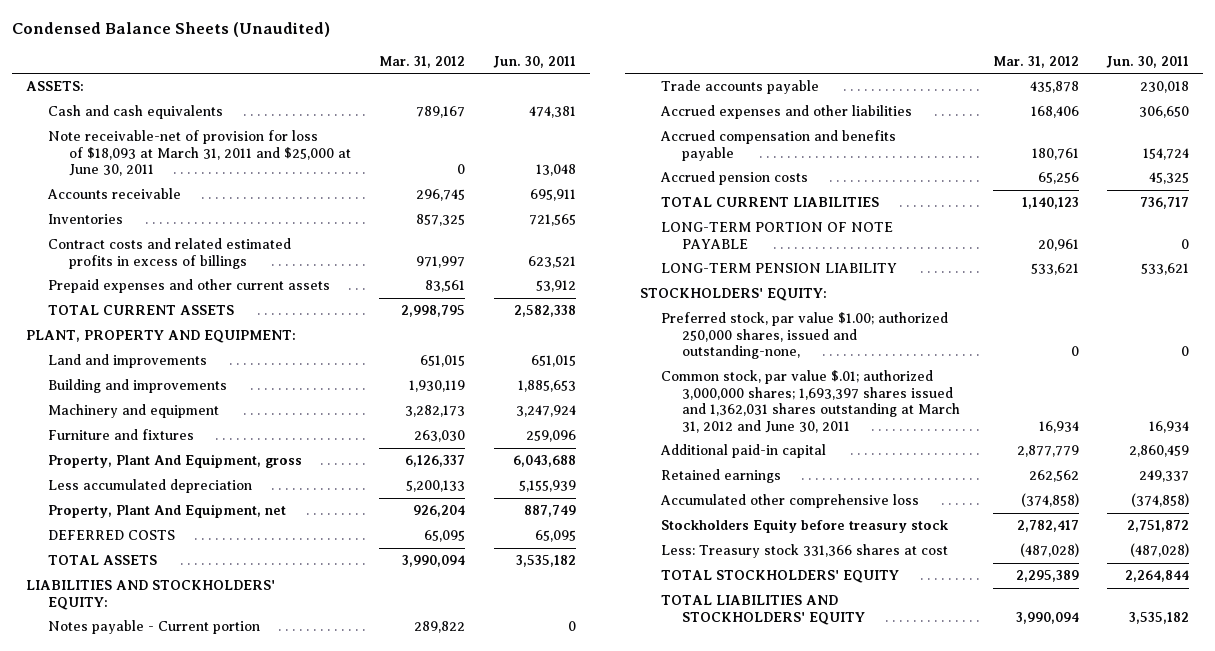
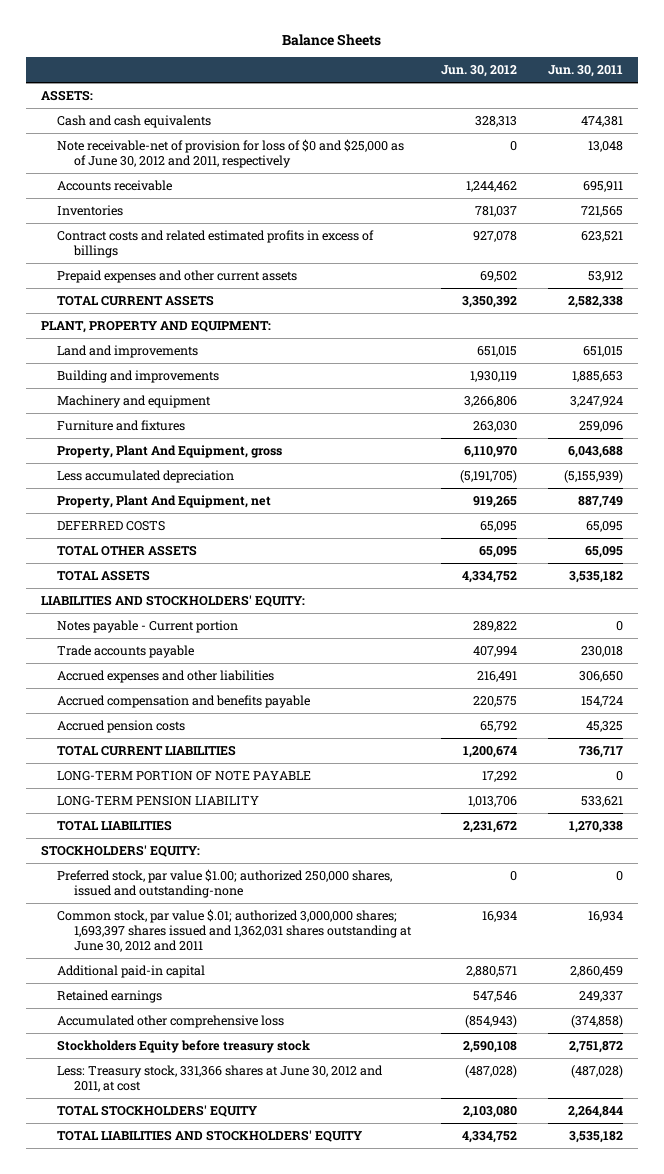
- Condensed Balance Sheets (Unaudited)
+ Balance Sheets
- | Mar. 31, 2012 | Jun. 30, 2011
+ | Jun. 30, 2012 | Jun. 30, 2011
- Note receivable-net of provision for loss of $18,093 at March 31, 2011 and $25,000 at June 30, 2011 | 0 | 13,048
+ Note receivable-net of provision for loss of $0 and $25,000 as of June 30, 2012 and 2011, respectively | 0 | 13,048
- Less accumulated depreciation | 5,200,133 | 5,155,939
+ Less accumulated depreciation | (5,191,705) | (5,155,939)
+ TOTAL OTHER ASSETS | 65,095 | 65,095
+ TOTAL LIABILITIES | 2,231,672 | 1,270,338
- Preferred stock, par value $1.00; authorized 250,000 shares, issued and outstanding-none, | 0 | 0
- Common stock, par value $.01; authorized 3,000,000 shares; 1,693,397 shares issued and 1,362,031 shares outstanding at March 31, 2012 and June 30, 2011 | 16,934 | 16,934
+ Preferred stock, par value $1.00; authorized 250,000 shares, issued and outstanding-none | 0 | 0
+ Common stock, par value $.01; authorized 3,000,000 shares; 1,693,397 shares issued and 1,362,031 shares outstanding at June 30, 2012 and 2011 | 16,934 | 16,934
- Less: Treasury stock 331,366 shares at cost | (487,028) | (487,028)
+ Less: Treasury stock, 331,366 shares at June 30, 2012 and 2011, at cost | (487,028) | (487,028)

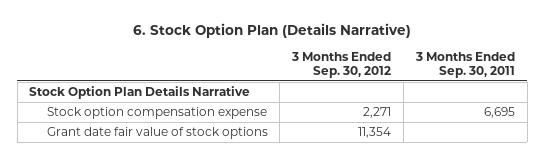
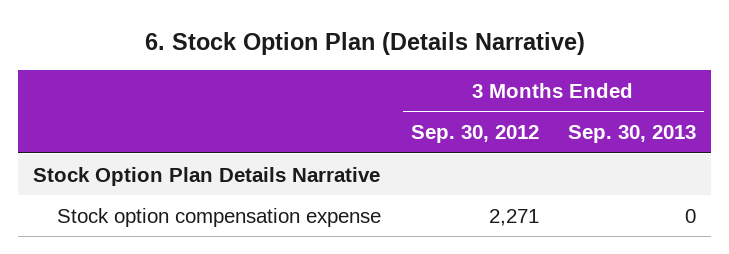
- | 3 Months Ended Sep. 30, 2012 | 3 Months Ended Sep. 30, 2011
+ | 3 Months Ended Sep. 30, 2012 | 3 Months Ended Sep. 30, 2013
- Grant date fair value of stock options | 11,354 |

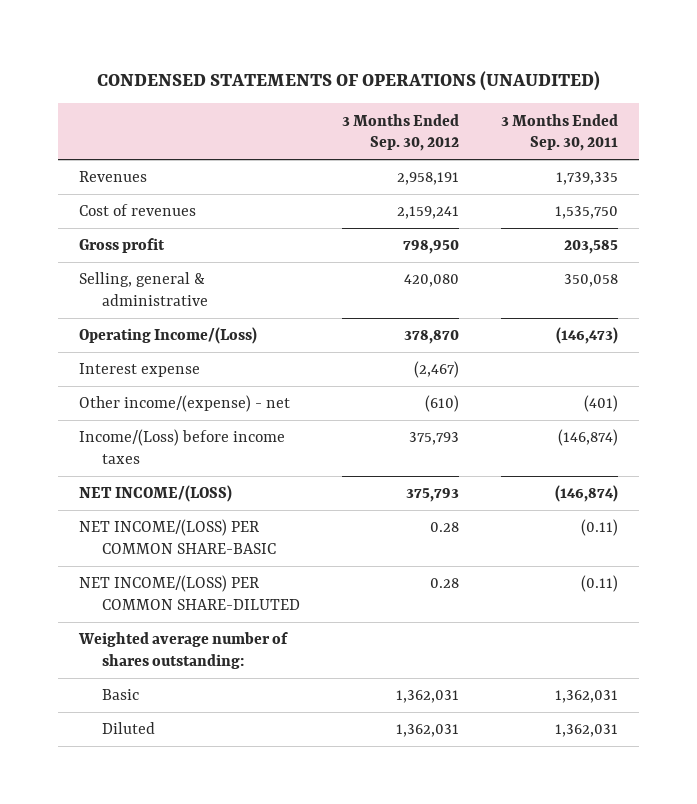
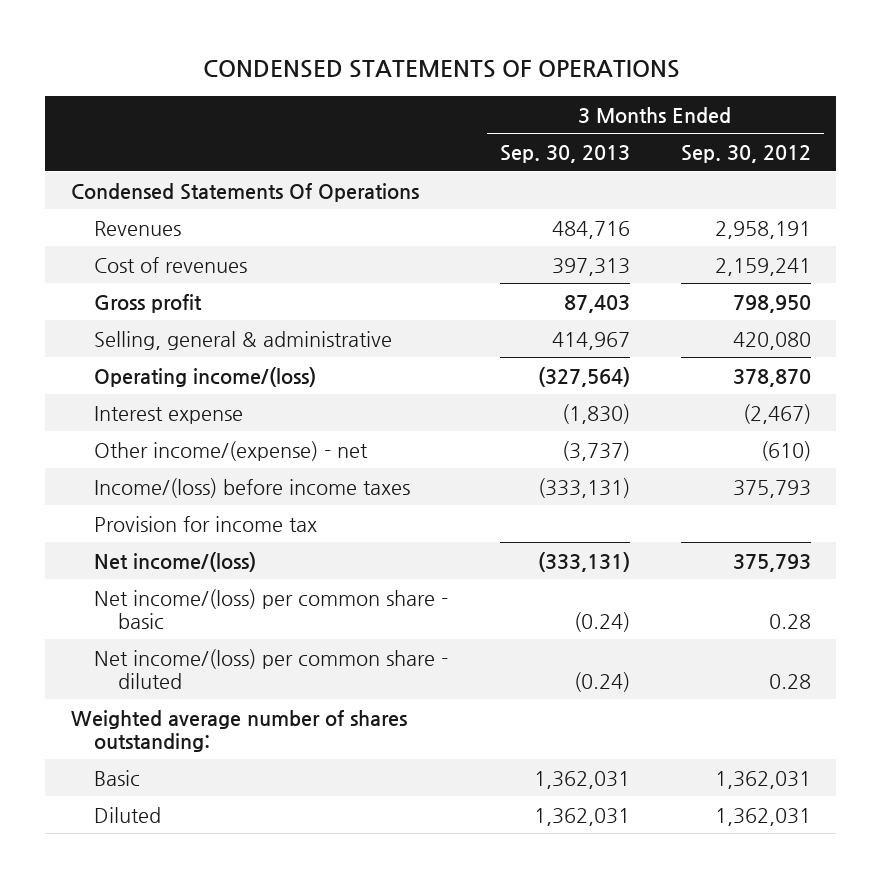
- CONDENSED STATEMENTS OF OPERATIONS (UNAUDITED)
+ CONDENSED STATEMENTS OF OPERATIONS
- | 3 Months Ended Sep. 30, 2012 | 3 Months Ended Sep. 30, 2011
+ | 3 Months Ended Sep. 30, 2013 | 3 Months Ended Sep. 30, 2012
+ Condensed Statements Of Operations
- Operating Income/(Loss) | 378,870 | (146,473)
+ Operating income/(loss) | (327,564) | 378,870
- Income/(Loss) before income taxes | 375,793 | (146,874)
- NET INCOME/(LOSS) | 375,793 | (146,874)
- NET INCOME/(LOSS) PER COMMON SHARE-BASIC | 0.28 | (0.11)
- NET INCOME/(LOSS) PER COMMON SHARE-DILUTED | 0.28 | (0.11)
+ Income/(loss) before income taxes | (333,131) | 375,793
+ Provision for income tax
+ Net income/(loss) | (333,131) | 375,793
+ Net income/(loss) per common share - basic | (0.24) | 0.28
+ Net income/(loss) per common share - diluted | (0.24) | 0.28

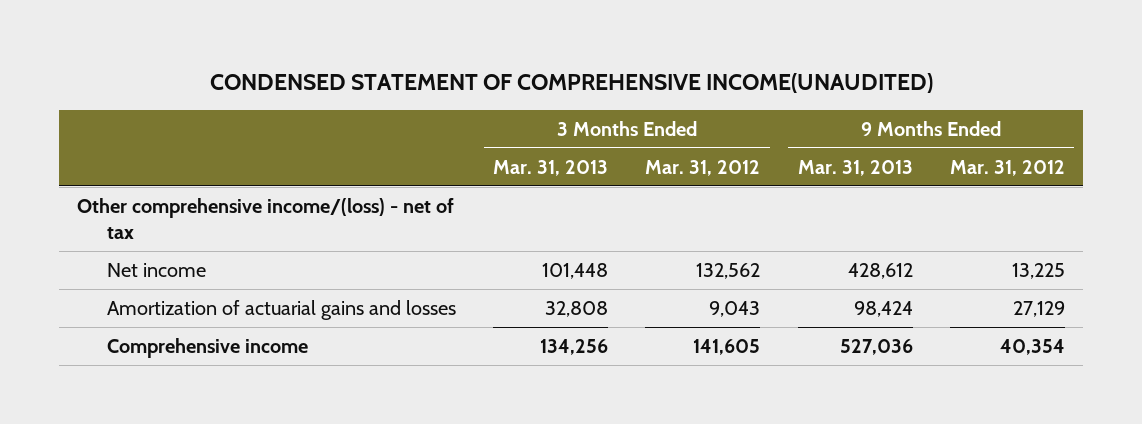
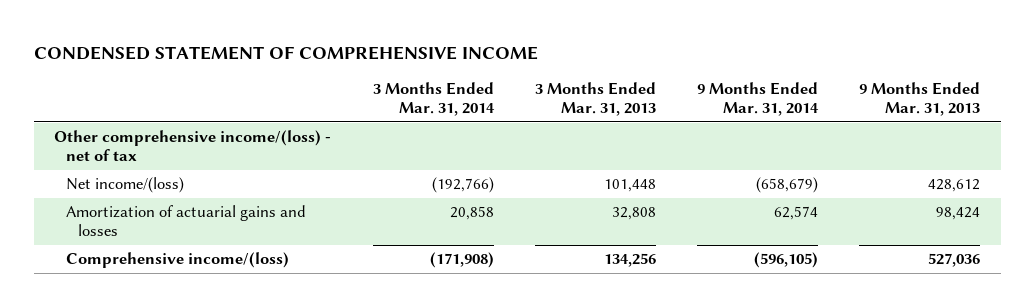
- CONDENSED STATEMENT OF COMPREHENSIVE INCOME(UNAUDITED)
+ CONDENSED STATEMENT OF COMPREHENSIVE INCOME
- | 3 Months Ended Mar. 31, 2013 | 3 Months Ended Mar. 31, 2012 | 9 Months Ended Mar. 31, 2013 | 9 Months Ended Mar. 31, 2012
+ | 3 Months Ended Mar. 31, 2014 | 3 Months Ended Mar. 31, 2013 | 9 Months Ended Mar. 31, 2014 | 9 Months Ended Mar. 31, 2013
- Net income | 101,448 | 132,562 | 428,612 | 13,225
+ Net income/(loss) | (192,766) | 101,448 | (658,679) | 428,612
- Comprehensive income | 134,256 | 141,605 | 527,036 | 40,354
+ Comprehensive income/(loss) | (171,908) | 134,256 | (596,105) | 527,036

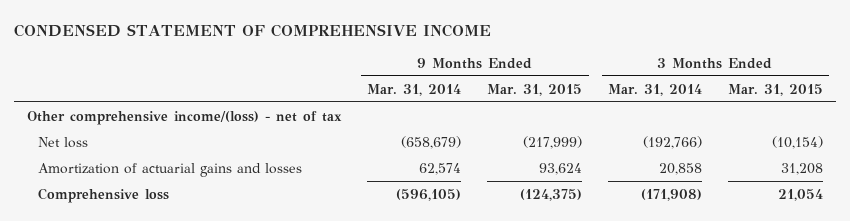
- | 3 Months Ended Mar. 31, 2014 | 3 Months Ended Mar. 31, 2013 | 9 Months Ended Mar. 31, 2014 | 9 Months Ended Mar. 31, 2013
+ | 9 Months Ended Mar. 31, 2014 | 9 Months Ended Mar. 31, 2015 | 3 Months Ended Mar. 31, 2014 | 3 Months Ended Mar. 31, 2015
- Net income/(loss) | (192,766) | 101,448 | (658,679) | 428,612
+ Net loss | (658,679) | (217,999) | (192,766) | (10,154)
- Comprehensive income/(loss) | (171,908) | 134,256 | (596,105) | 527,036
+ Comprehensive loss | (596,105) | (124,375) | (171,908) | 21,054

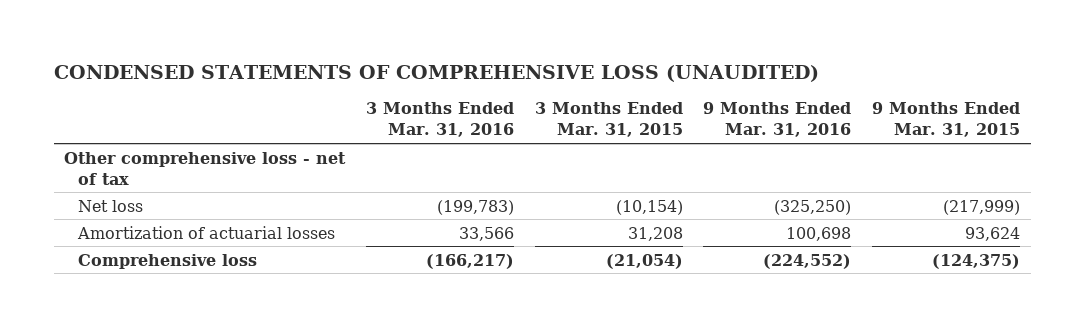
- CONDENSED STATEMENT OF COMPREHENSIVE INCOME
+ CONDENSED STATEMENTS OF COMPREHENSIVE LOSS (UNAUDITED)
- | 9 Months Ended Mar. 31, 2014 | 9 Months Ended Mar. 31, 2015 | 3 Months Ended Mar. 31, 2014 | 3 Months Ended Mar. 31, 2015
+ | 3 Months Ended Mar. 31, 2016 | 3 Months Ended Mar. 31, 2015 | 9 Months Ended Mar. 31, 2016 | 9 Months Ended Mar. 31, 2015
- Other comprehensive income/(loss) - net of tax
+ Other comprehensive loss - net of tax
- Amortization of actuarial gains and losses | 62,574 | 93,624 | 20,858 | 31,208
- Comprehensive loss | (596,105) | (124,375) | (171,908) | 21,054
+ Amortization of actuarial losses | 33,566 | 31,208 | 100,698 | 93,624
+ Comprehensive loss | (166,217) | (21,054) | (224,552) | (124,375)

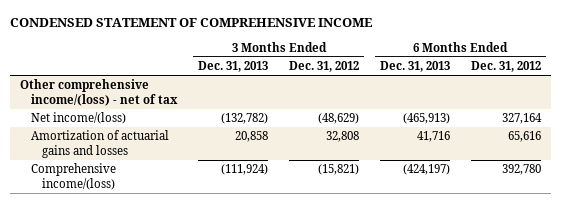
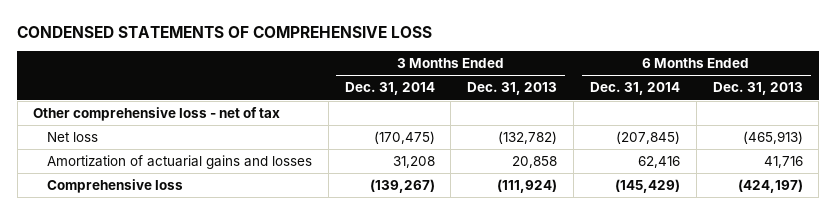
- CONDENSED STATEMENT OF COMPREHENSIVE INCOME
+ CONDENSED STATEMENTS OF COMPREHENSIVE LOSS
- | 3 Months Ended Dec. 31, 2013 | 3 Months Ended Dec. 31, 2012 | 6 Months Ended Dec. 31, 2013 | 6 Months Ended Dec. 31, 2012
+ | 3 Months Ended Dec. 31, 2014 | 3 Months Ended Dec. 31, 2013 | 6 Months Ended Dec. 31, 2014 | 6 Months Ended Dec. 31, 2013
- Other comprehensive income/(loss) - net of tax
- Net income/(loss) | (132,782) | (48,629) | (465,913) | 327,164
+ Other comprehensive loss - net of tax
+ Net loss | (170,475) | (132,782) | (207,845) | (465,913)
- Comprehensive income/(loss) | (111,924) | (15,821) | (424,197) | 392,780
+ Comprehensive loss | (139,267) | (111,924) | (145,429) | (424,197)

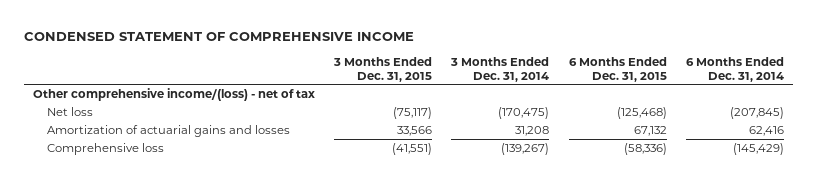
- CONDENSED STATEMENTS OF COMPREHENSIVE LOSS
+ CONDENSED STATEMENT OF COMPREHENSIVE INCOME
- | 3 Months Ended Dec. 31, 2014 | 3 Months Ended Dec. 31, 2013 | 6 Months Ended Dec. 31, 2014 | 6 Months Ended Dec. 31, 2013
+ | 3 Months Ended Dec. 31, 2015 | 3 Months Ended Dec. 31, 2014 | 6 Months Ended Dec. 31, 2015 | 6 Months Ended Dec. 31, 2014
- Other comprehensive loss - net of tax
+ Other comprehensive income/(loss) - net of tax

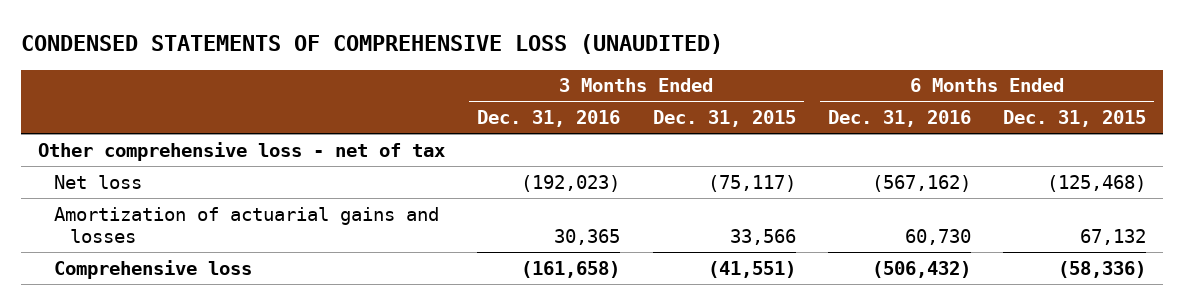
- CONDENSED STATEMENT OF COMPREHENSIVE INCOME
+ CONDENSED STATEMENTS OF COMPREHENSIVE LOSS (UNAUDITED)
- | 3 Months Ended Dec. 31, 2015 | 3 Months Ended Dec. 31, 2014 | 6 Months Ended Dec. 31, 2015 | 6 Months Ended Dec. 31, 2014
+ | 3 Months Ended Dec. 31, 2016 | 3 Months Ended Dec. 31, 2015 | 6 Months Ended Dec. 31, 2016 | 6 Months Ended Dec. 31, 2015
- Other comprehensive income/(loss) - net of tax
+ Other comprehensive loss - net of tax

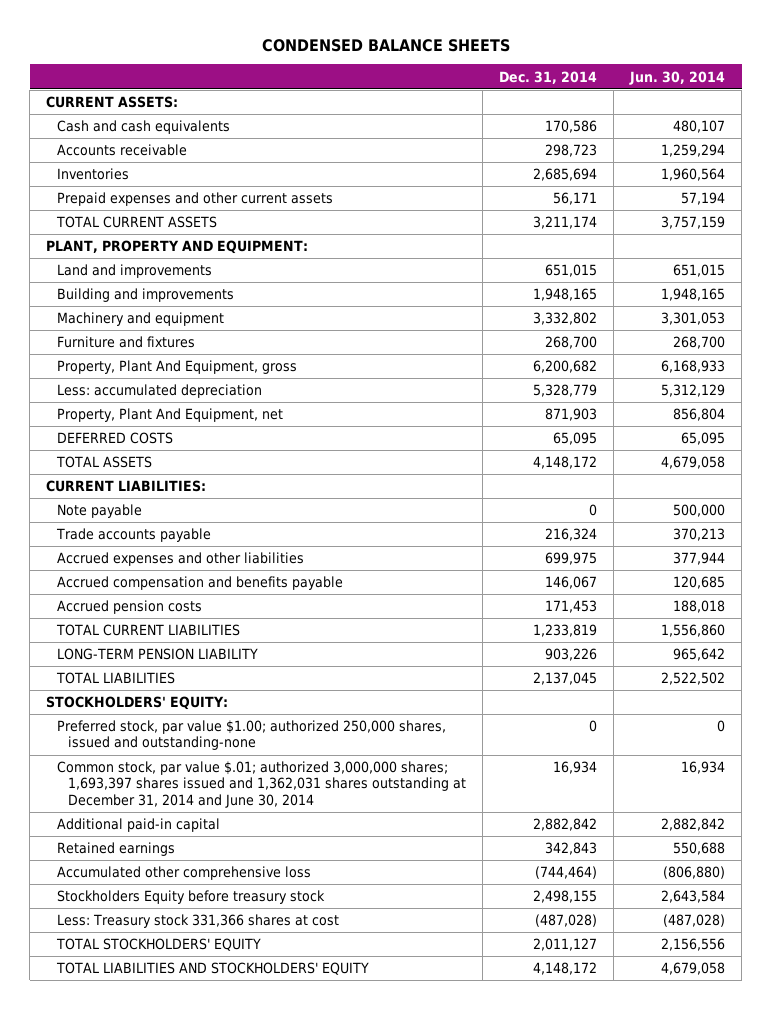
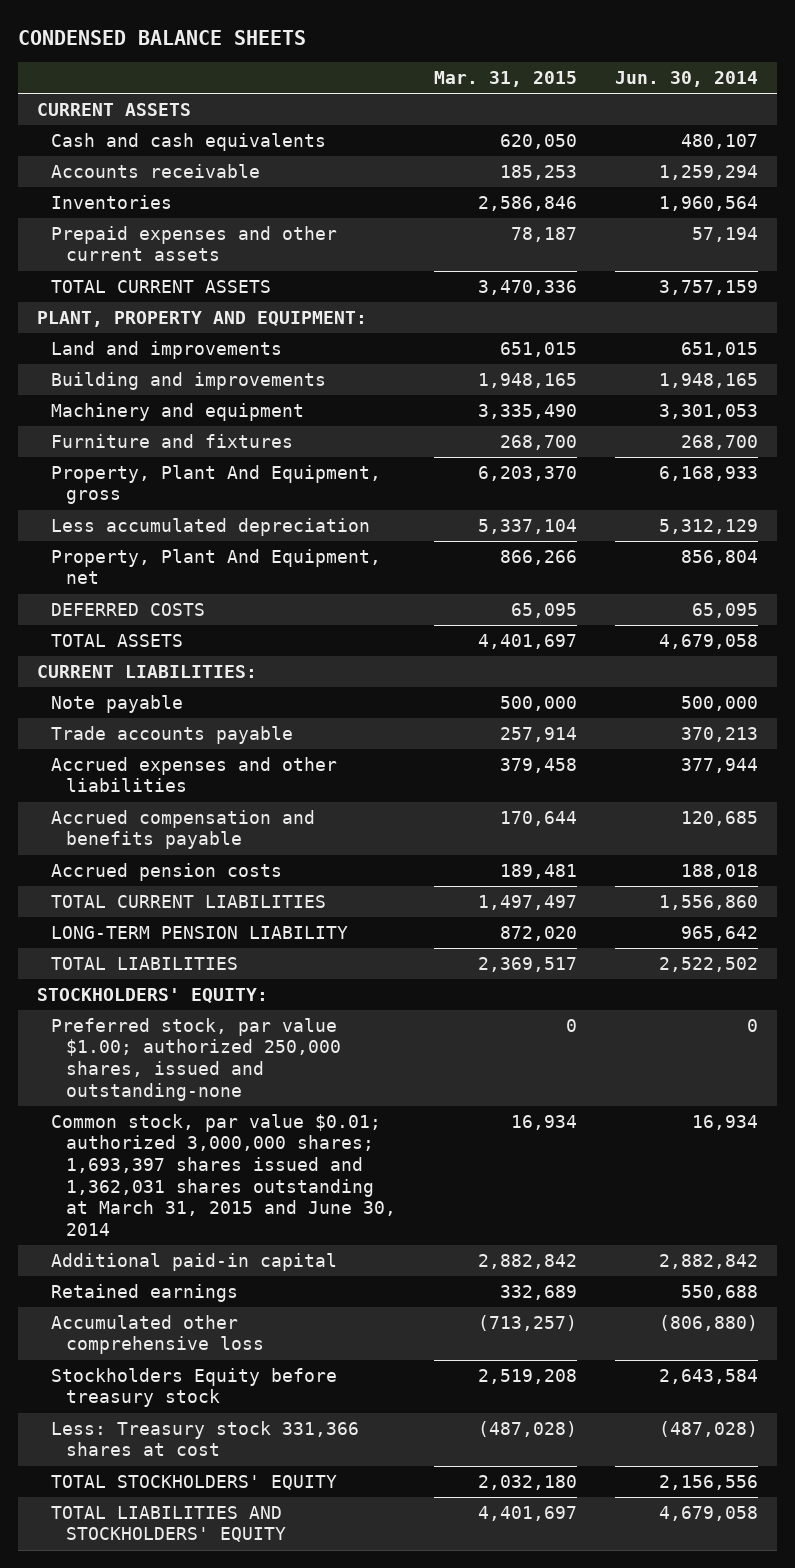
- | Dec. 31, 2014 | Jun. 30, 2014
+ | Mar. 31, 2015 | Jun. 30, 2014
- CURRENT ASSETS:
+ CURRENT ASSETS
- Less: accumulated depreciation | 5,328,779 | 5,312,129
+ Less accumulated depreciation | 5,337,104 | 5,312,129
- Common stock, par value $.01; authorized 3,000,000 shares; 1,693,397 shares issued and 1,362,031 shares outstanding at December 31, 2014 and June 30, 2014 | 16,934 | 16,934
+ Common stock, par value $0.01; authorized 3,000,000 shares; 1,693,397 shares issued and 1,362,031 shares outstanding at March 31, 2015 and June 30, 2014 | 16,934 | 16,934

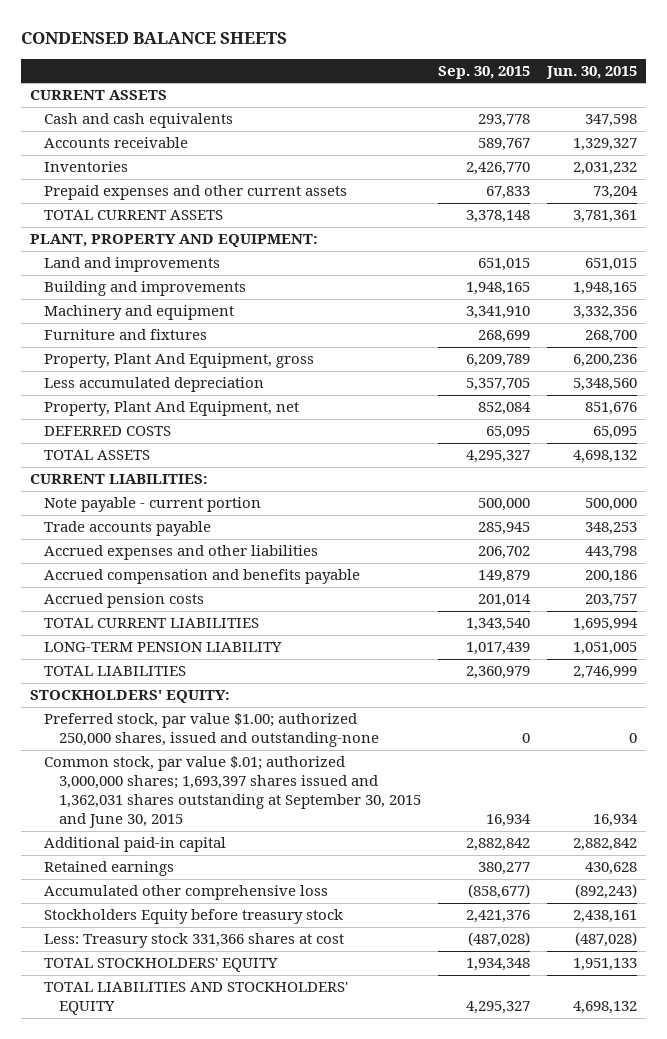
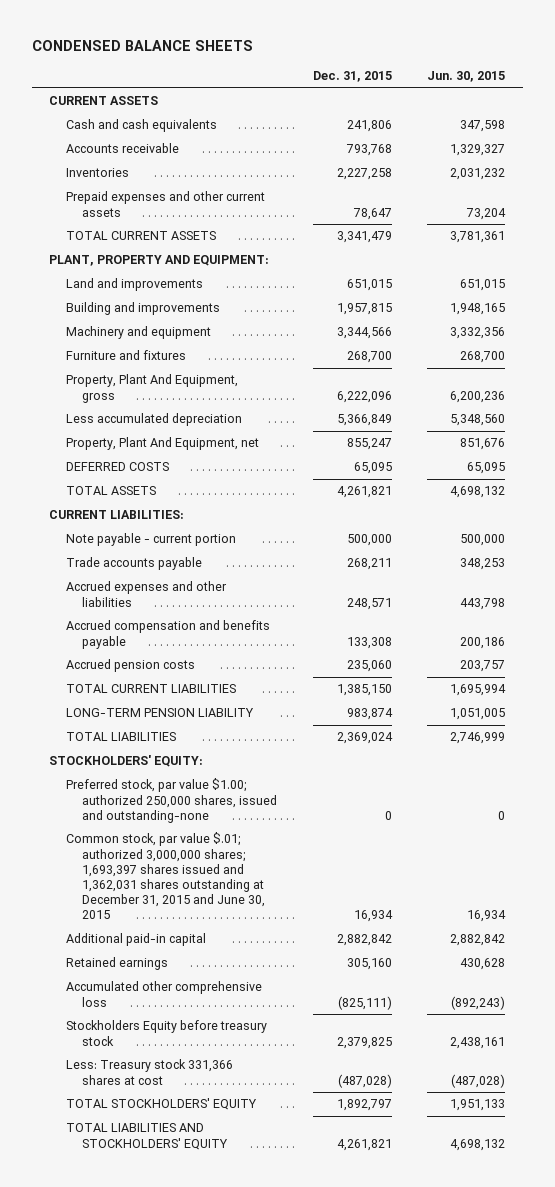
- | Sep. 30, 2015 | Jun. 30, 2015
+ | Dec. 31, 2015 | Jun. 30, 2015
- Common stock, par value $.01; authorized 3,000,000 shares; 1,693,397 shares issued and 1,362,031 shares outstanding at September 30, 2015 and June 30, 2015 | 16,934 | 16,934
+ Common stock, par value $.01; authorized 3,000,000 shares; 1,693,397 shares issued and 1,362,031 shares outstanding at December 31, 2015 and June 30, 2015 | 16,934 | 16,934

